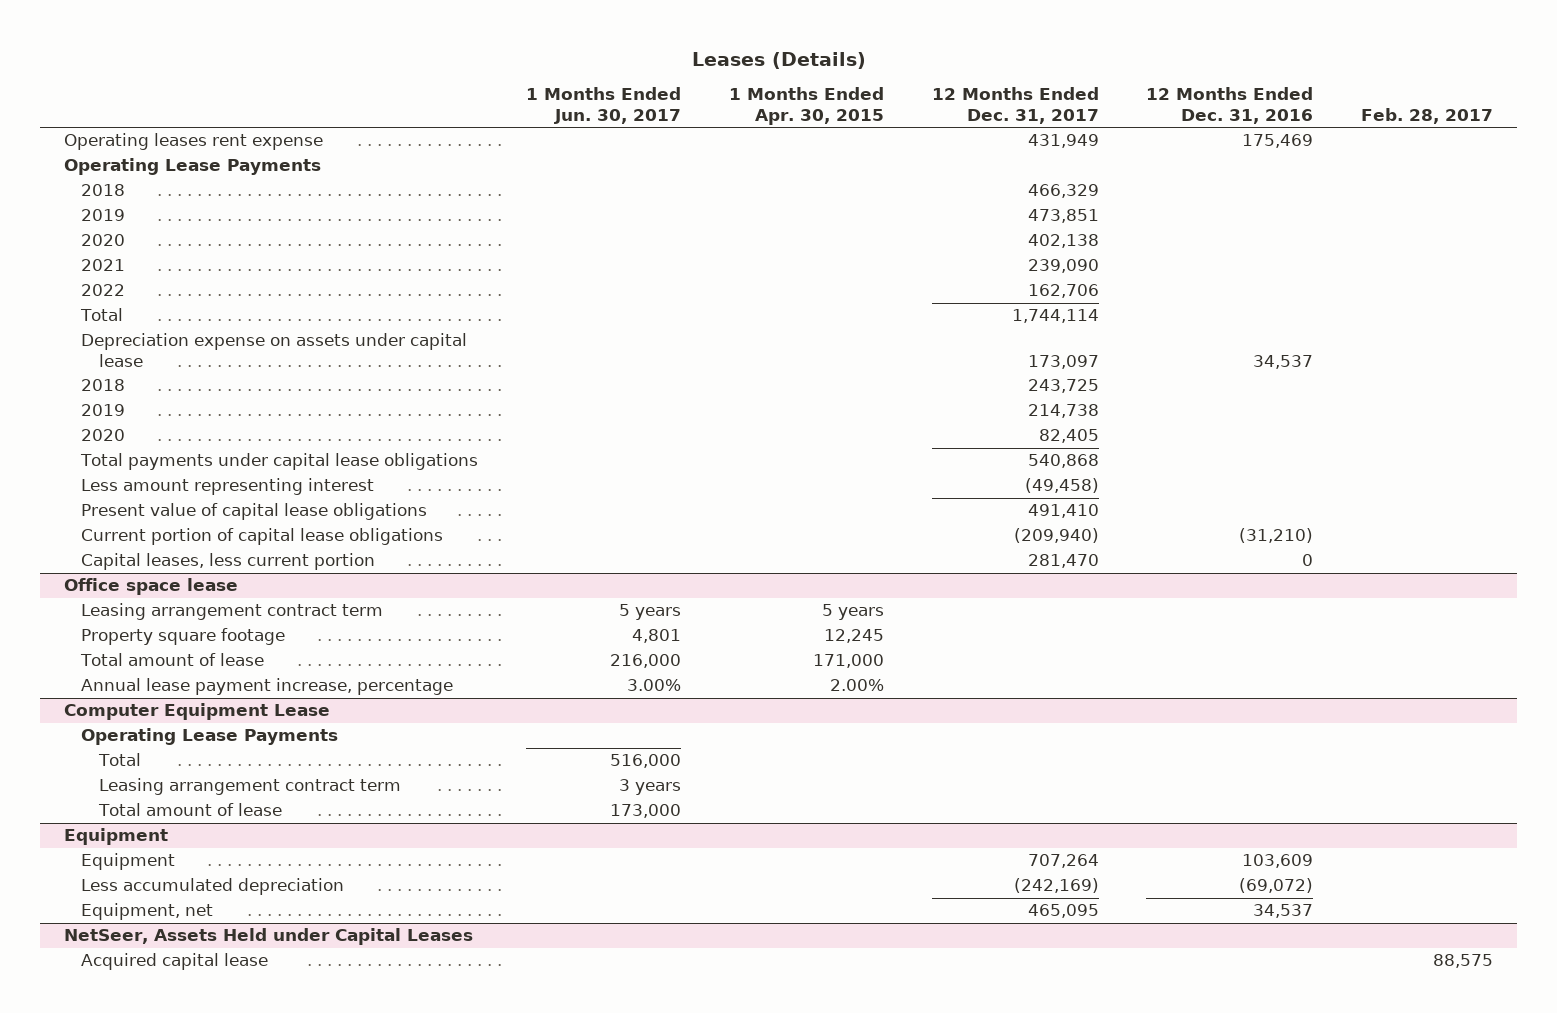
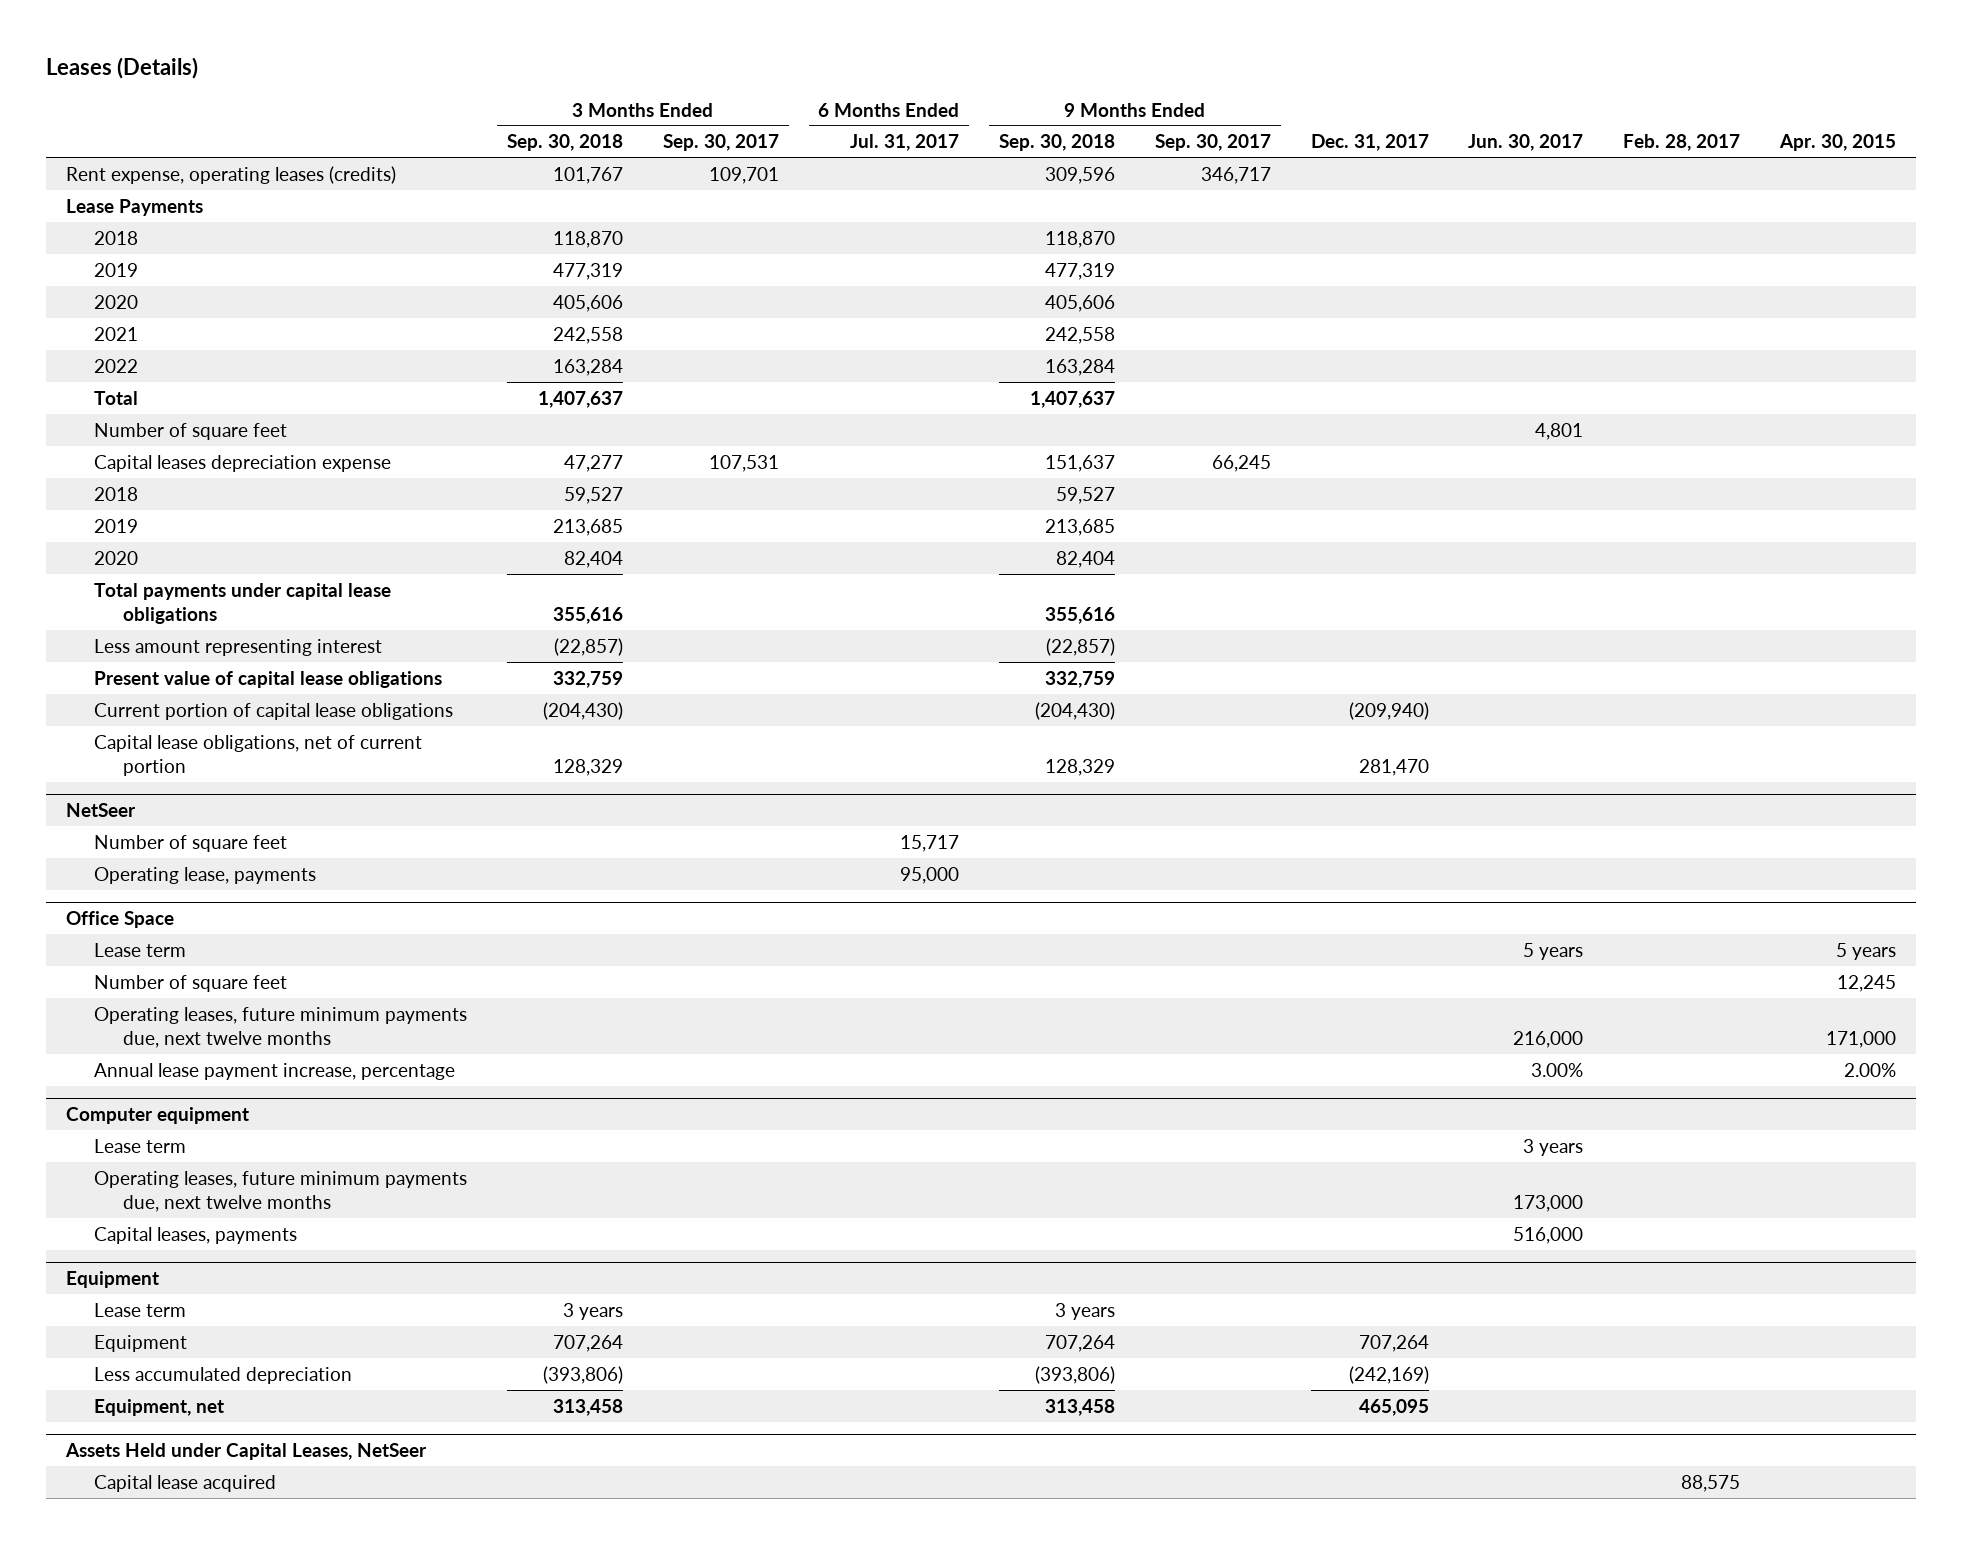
- | 1 Months Ended Jun. 30, 2017 | 1 Months Ended Apr. 30, 2015 | 12 Months Ended Dec. 31, 2017 | 12 Months Ended Dec. 31, 2016 | Feb. 28, 2017
+ | 3 Months Ended Sep. 30, 2018 | 3 Months Ended Sep. 30, 2017 | 6 Months Ended Jul. 31, 2017 | 9 Months Ended Sep. 30, 2018 | 9 Months Ended Sep. 30, 2017 | Dec. 31, 2017 | Jun. 30, 2017 | Feb. 28, 2017 | Apr. 30, 2015
- Operating leases rent expense | | | 431,949 | 175,469 |
- Operating Lease Payments
+ Rent expense, operating leases (credits) | 101,767 | 109,701 | | 309,596 | 346,717 | | | |
+ Lease Payments
- Depreciation expense on assets under capital lease | | | 173,097 | 34,537 |
+ Number of square feet | | | | | | | 4,801 | |
+ Capital leases depreciation expense | 47,277 | 107,531 | | 151,637 | 66,245 | | | |
- Capital leases, less current portion | | | 281,470 | 0 |
- Office space lease
- Leasing arrangement contract term | 5 years | 5 years | | |
- Property square footage | 4,801 | 12,245 | | |
- Total amount of lease | 216,000 | 171,000 | | |
+ Capital lease obligations, net of current portion | 128,329 | | | 128,329 | | 281,470 | | |
+ NetSeer
+ Number of square feet | | | 15,717 | | | | | |
+ Operating lease, payments | | | 95,000 | | | | | |
+ Office Space
+ Lease term | | | | | | | 5 years | | 5 years
+ Number of square feet | | | | | | | | | 12,245
+ Operating leases, future minimum payments due, next twelve months | | | | | | | 216,000 | | 171,000
- Computer Equipment Lease
- Operating Lease Payments
- Total | 516,000 | | | |
- Leasing arrangement contract term | 3 years | | | |
- Total amount of lease | 173,000 | | | |
+ Computer equipment
+ Lease term | | | | | | | 3 years | |
+ Operating leases, future minimum payments due, next twelve months | | | | | | | 173,000 | |
+ Capital leases, payments | | | | | | | 516,000 | |
@ Equipment
+ Lease term | 3 years | | | 3 years | | | | |
- NetSeer, Assets Held under Capital Leases
- Acquired capital lease | | | | | 88,575
+ Assets Held under Capital Leases, NetSeer
+ Capital lease acquired | | | | | | | | 88,575 |

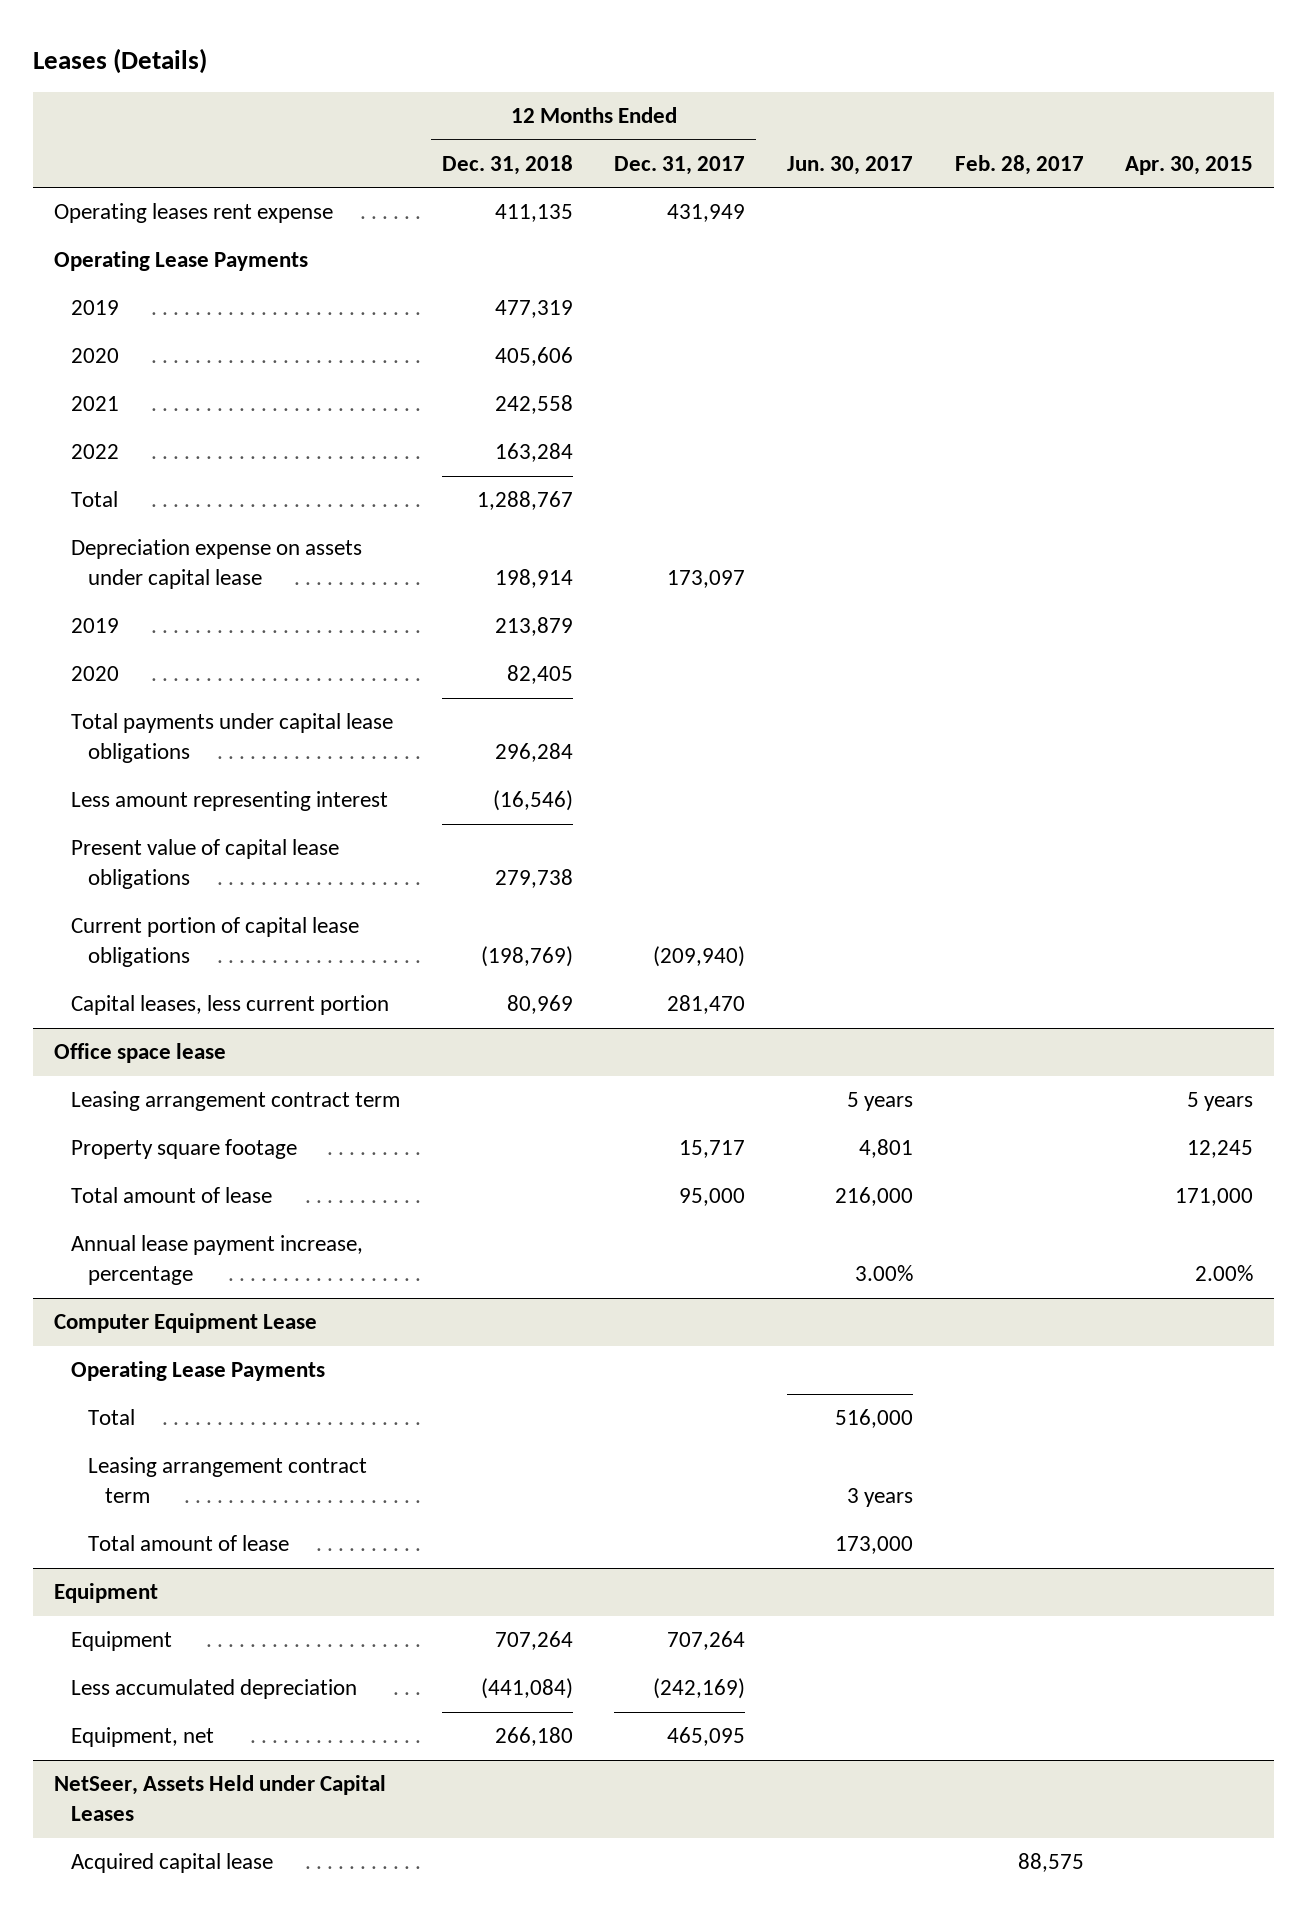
- | 3 Months Ended Sep. 30, 2018 | 3 Months Ended Sep. 30, 2017 | 6 Months Ended Jul. 31, 2017 | 9 Months Ended Sep. 30, 2018 | 9 Months Ended Sep. 30, 2017 | Dec. 31, 2017 | Jun. 30, 2017 | Feb. 28, 2017 | Apr. 30, 2015
+ | 12 Months Ended Dec. 31, 2018 | 12 Months Ended Dec. 31, 2017 | Jun. 30, 2017 | Feb. 28, 2017 | Apr. 30, 2015
- Rent expense, operating leases (credits) | 101,767 | 109,701 | | 309,596 | 346,717 | | | |
- Lease Payments
- 2018 | 118,870 | | | 118,870 | | | | |
+ Operating leases rent expense | 411,135 | 431,949 | | |
+ Operating Lease Payments
- Number of square feet | | | | | | | 4,801 | |
- Capital leases depreciation expense | 47,277 | 107,531 | | 151,637 | 66,245 | | | |
- 2018 | 59,527 | | | 59,527 | | | | |
+ Depreciation expense on assets under capital lease | 198,914 | 173,097 | | |
- Capital lease obligations, net of current portion | 128,329 | | | 128,329 | | 281,470 | | |
- NetSeer
- Number of square feet | | | 15,717 | | | | | |
- Operating lease, payments | | | 95,000 | | | | | |
- Office Space
- Lease term | | | | | | | 5 years | | 5 years
- Number of square feet | | | | | | | | | 12,245
- Operating leases, future minimum payments due, next twelve months | | | | | | | 216,000 | | 171,000
+ Capital leases, less current portion | 80,969 | 281,470 | | |
+ Office space lease
+ Leasing arrangement contract term | | | 5 years | | 5 years
+ Property square footage | | 15,717 | 4,801 | | 12,245
+ Total amount of lease | | 95,000 | 216,000 | | 171,000
- Computer equipment
- Lease term | | | | | | | 3 years | |
- Operating leases, future minimum payments due, next twelve months | | | | | | | 173,000 | |
- Capital leases, payments | | | | | | | 516,000 | |
+ Computer Equipment Lease
+ Operating Lease Payments
+ Total | | | 516,000 | |
+ Leasing arrangement contract term | | | 3 years | |
+ Total amount of lease | | | 173,000 | |
@ Equipment
- Lease term | 3 years | | | 3 years | | | | |
- Assets Held under Capital Leases, NetSeer
- Capital lease acquired | | | | | | | | 88,575 |
+ NetSeer, Assets Held under Capital Leases
+ Acquired capital lease | | | | 88,575 |

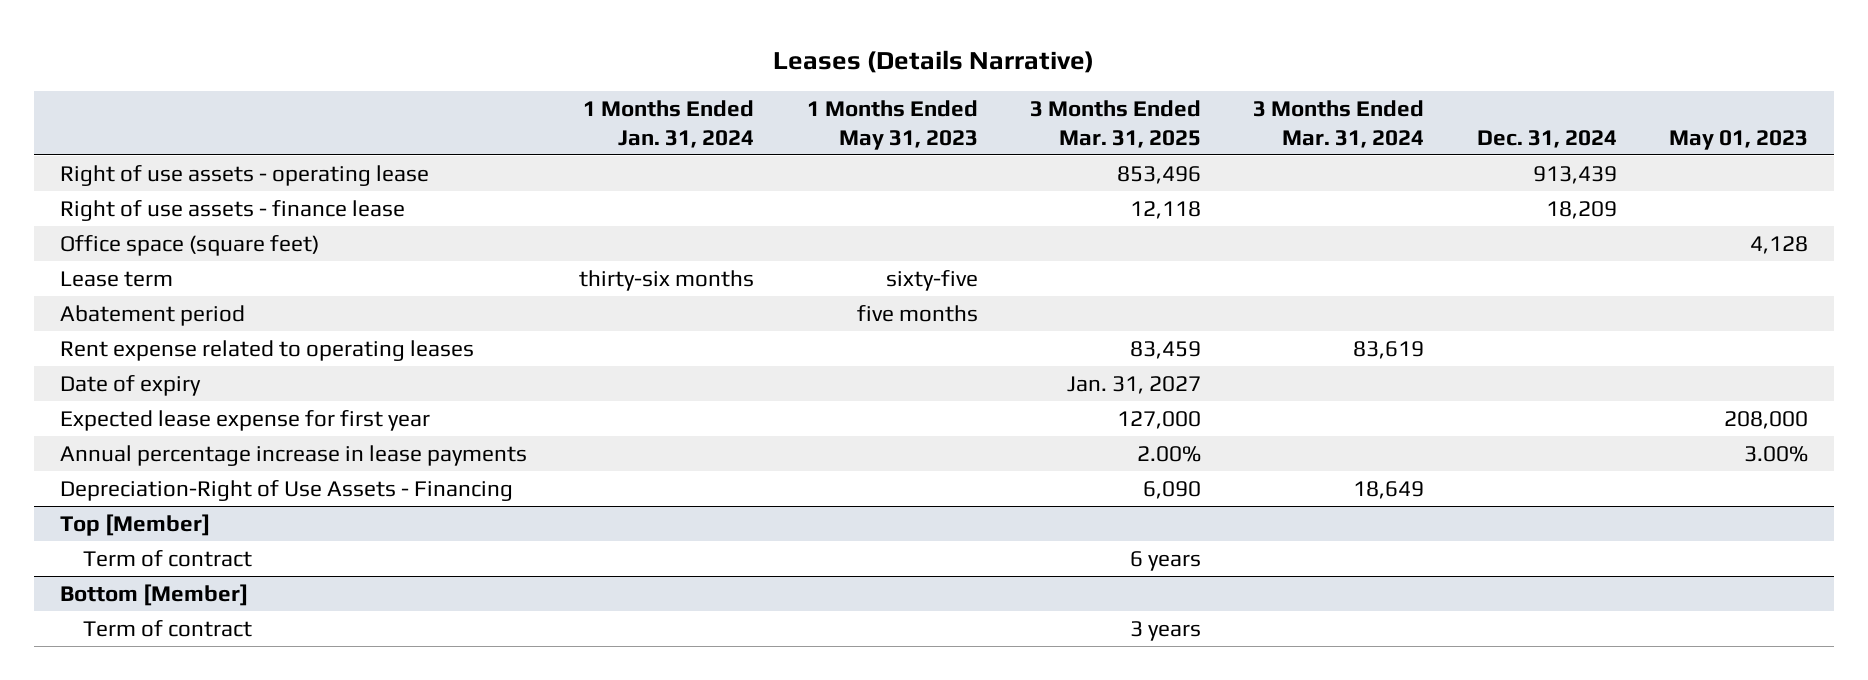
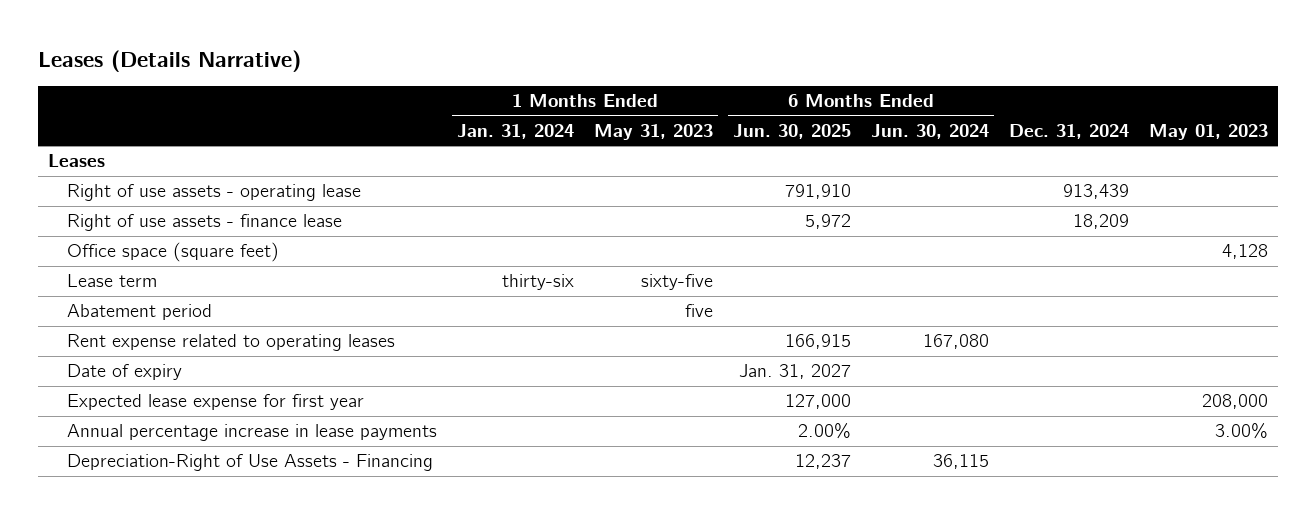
- | 1 Months Ended Jan. 31, 2024 | 1 Months Ended May 31, 2023 | 3 Months Ended Mar. 31, 2025 | 3 Months Ended Mar. 31, 2024 | Dec. 31, 2024 | May 01, 2023
+ | 1 Months Ended Jan. 31, 2024 | 1 Months Ended May 31, 2023 | 6 Months Ended Jun. 30, 2025 | 6 Months Ended Jun. 30, 2024 | Dec. 31, 2024 | May 01, 2023
+ Leases
- Lease term | thirty-six months | sixty-five | | | |
- Abatement period | | five months | | | |
+ Lease term | thirty-six | sixty-five | | | |
+ Abatement period | | five | | | |
- Top [Member]
- Term of contract | | | 6 years | | |
- Bottom [Member]
- Term of contract | | | 3 years | | |

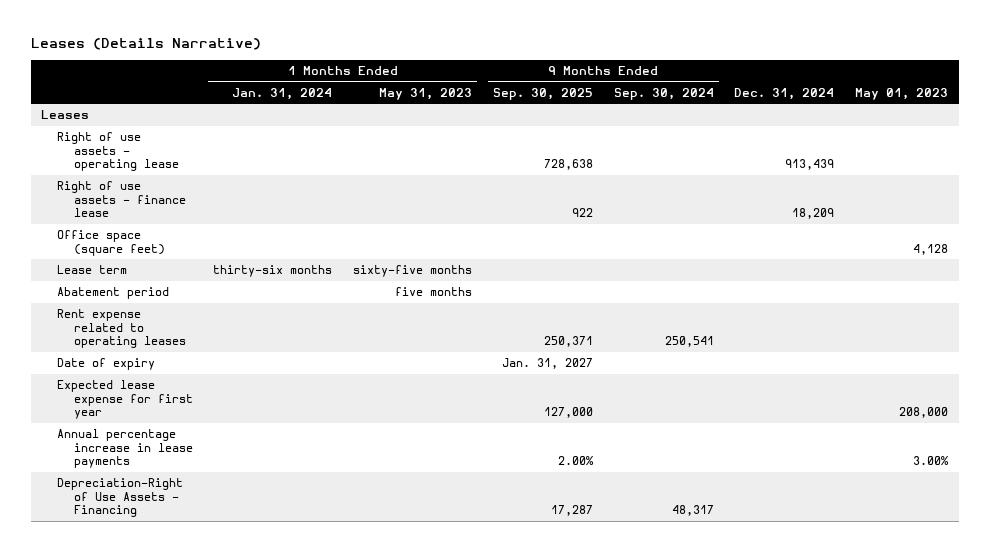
- | 1 Months Ended Jan. 31, 2024 | 1 Months Ended May 31, 2023 | 6 Months Ended Jun. 30, 2025 | 6 Months Ended Jun. 30, 2024 | Dec. 31, 2024 | May 01, 2023
+ | 1 Months Ended Jan. 31, 2024 | 1 Months Ended May 31, 2023 | 9 Months Ended Sep. 30, 2025 | 9 Months Ended Sep. 30, 2024 | Dec. 31, 2024 | May 01, 2023
- Lease term | thirty-six | sixty-five | | | |
- Abatement period | | five | | | |
+ Lease term | thirty-six months | sixty-five months | | | |
+ Abatement period | | five months | | | |

